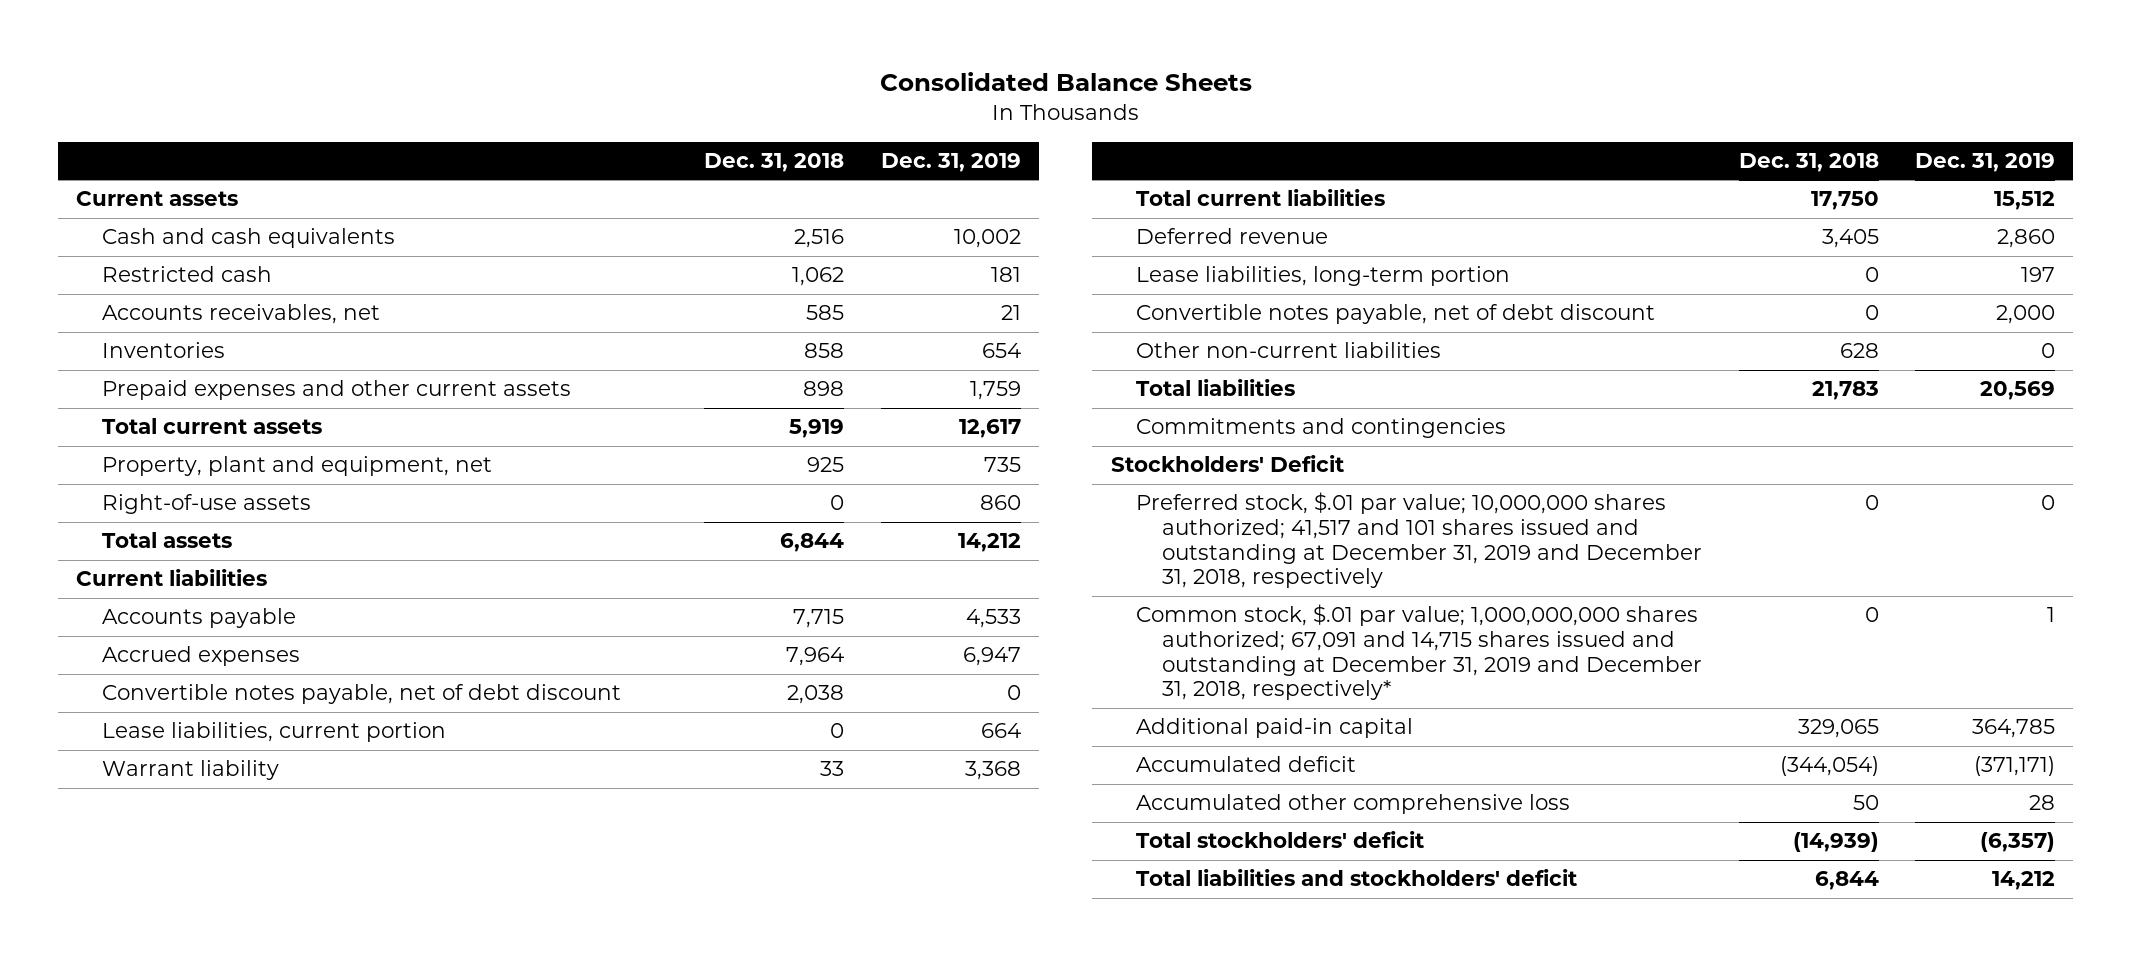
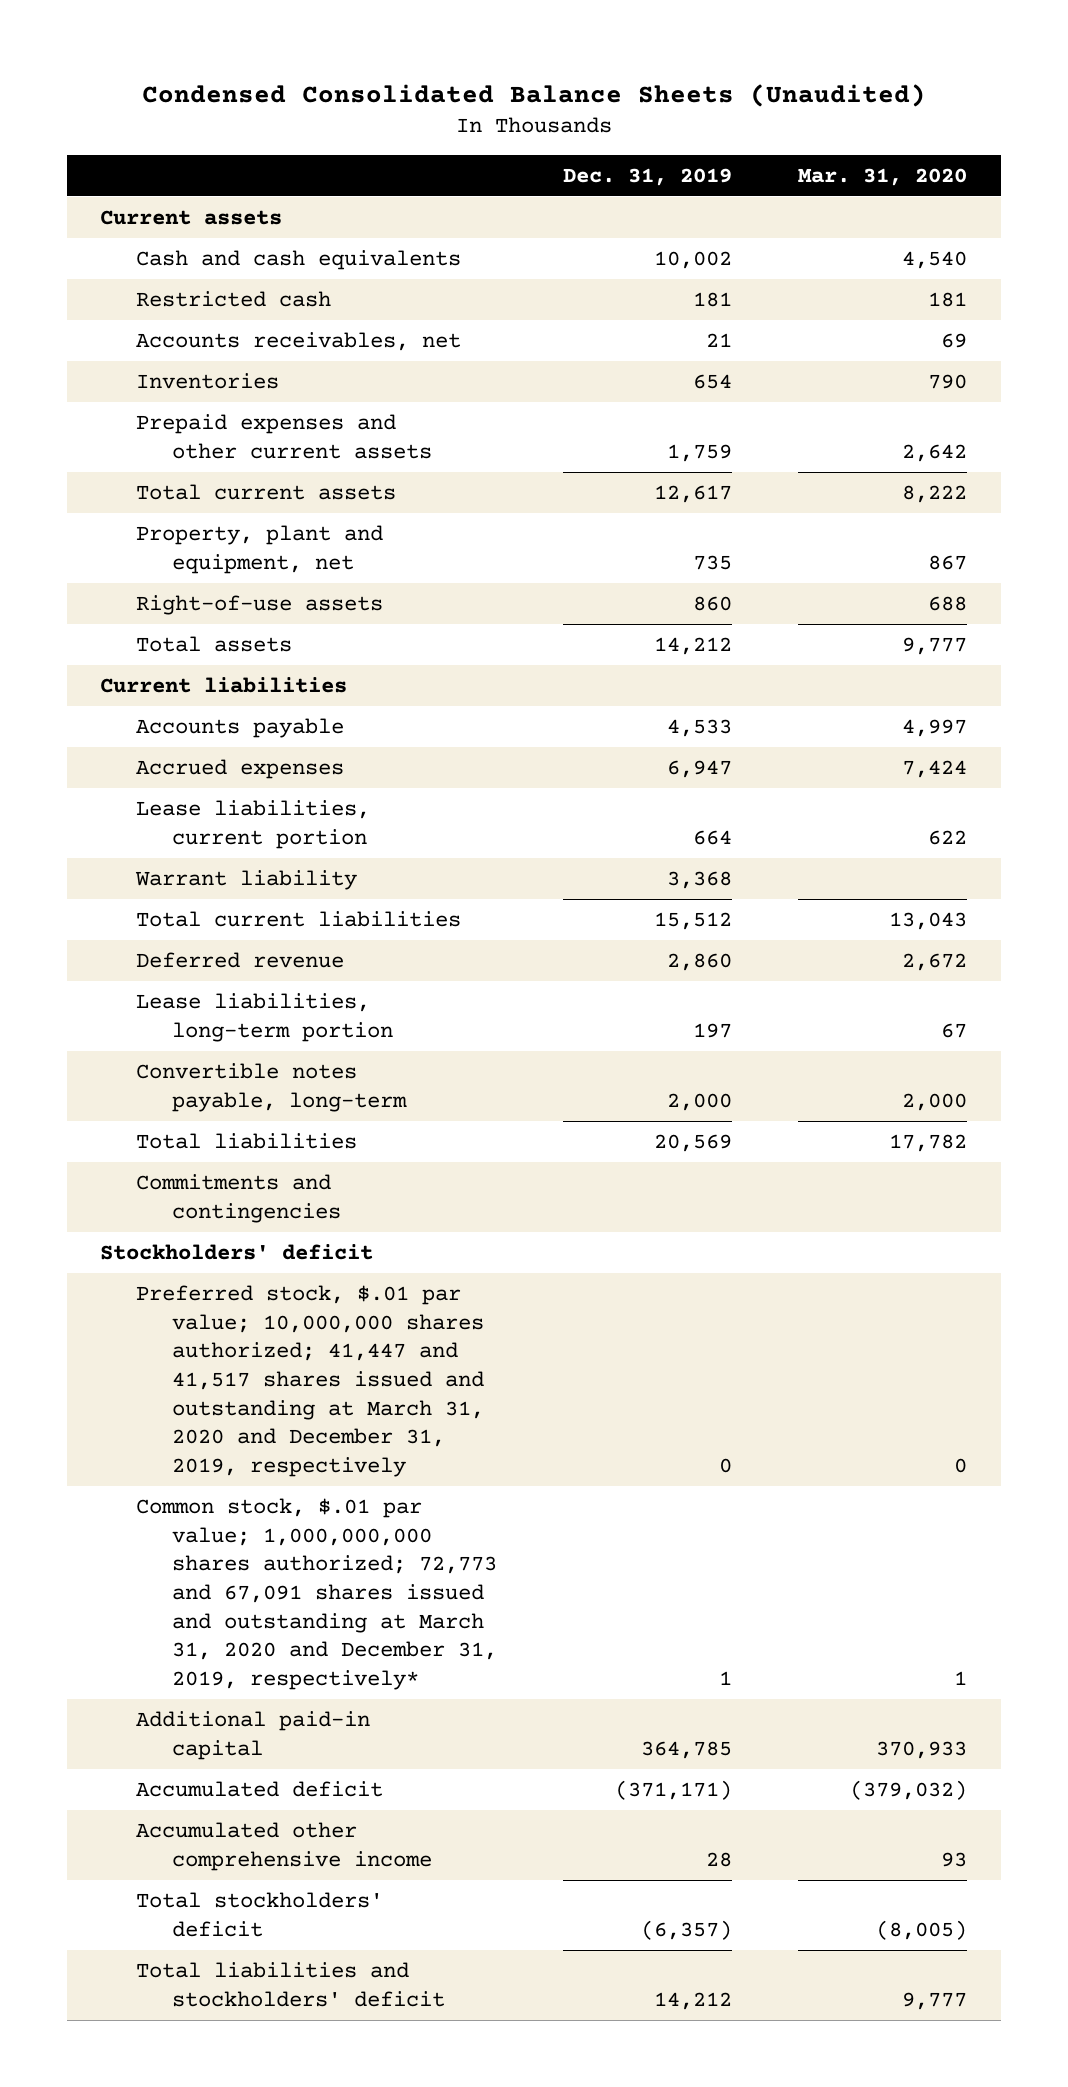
- Consolidated Balance Sheets
+ Condensed Consolidated Balance Sheets (Unaudited)
- | Dec. 31, 2018 | Dec. 31, 2019
+ | Dec. 31, 2019 | Mar. 31, 2020
- Convertible notes payable, net of debt discount | 2,038 | 0
- Convertible notes payable, net of debt discount | 0 | 2,000
- Other non-current liabilities | 628 | 0
+ Convertible notes payable, long-term | 2,000 | 2,000
- Stockholders' Deficit
- Preferred stock, $.01 par value; 10,000,000 shares authorized; 41,517 and 101 shares issued and outstanding at December 31, 2019 and December 31, 2018, respectively | 0 | 0
- Common stock, $.01 par value; 1,000,000,000 shares authorized; 67,091 and 14,715 shares issued and outstanding at December 31, 2019 and December 31, 2018, respectively* | 0 | 1
+ Stockholders' deficit
+ Preferred stock, $.01 par value; 10,000,000 shares authorized; 41,447 and 41,517 shares issued and outstanding at March 31, 2020 and December 31, 2019, respectively | 0 | 0
+ Common stock, $.01 par value; 1,000,000,000 shares authorized; 72,773 and 67,091 shares issued and outstanding at March 31, 2020 and December 31, 2019, respectively* | 1 | 1
- Accumulated other comprehensive loss | 50 | 28
+ Accumulated other comprehensive income | 28 | 93

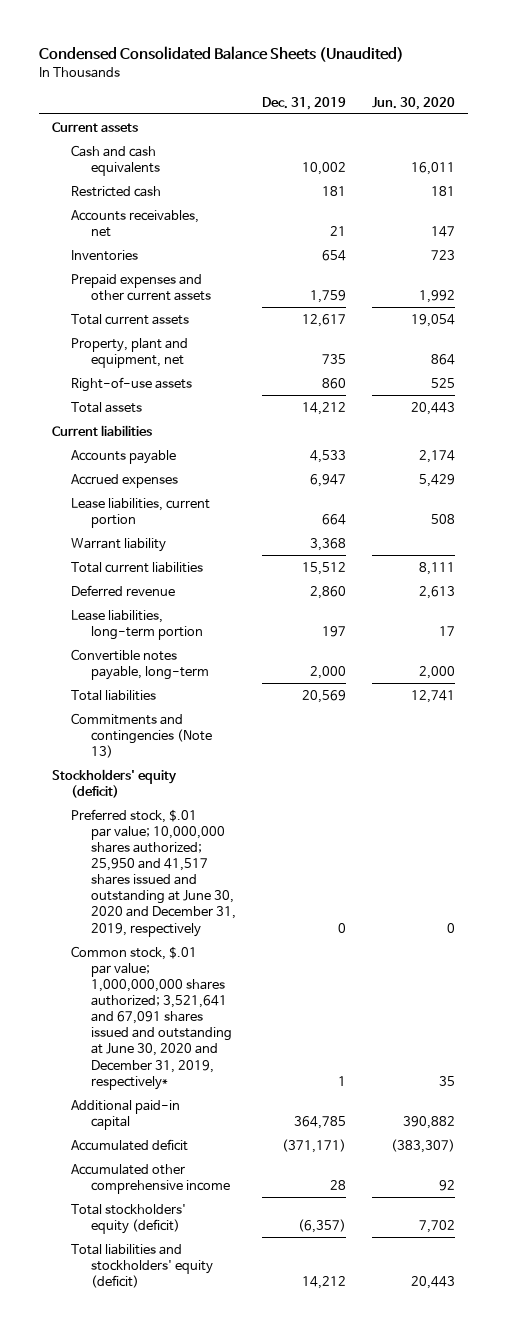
- | Dec. 31, 2019 | Mar. 31, 2020
+ | Dec. 31, 2019 | Jun. 30, 2020
- Commitments and contingencies
- Stockholders' deficit
- Preferred stock, $.01 par value; 10,000,000 shares authorized; 41,447 and 41,517 shares issued and outstanding at March 31, 2020 and December 31, 2019, respectively | 0 | 0
- Common stock, $.01 par value; 1,000,000,000 shares authorized; 72,773 and 67,091 shares issued and outstanding at March 31, 2020 and December 31, 2019, respectively* | 1 | 1
+ Commitments and contingencies (Note 13)
+ Stockholders' equity (deficit)
+ Preferred stock, $.01 par value; 10,000,000 shares authorized; 25,950 and 41,517 shares issued and outstanding at June 30, 2020 and December 31, 2019, respectively | 0 | 0
+ Common stock, $.01 par value; 1,000,000,000 shares authorized; 3,521,641 and 67,091 shares issued and outstanding at June 30, 2020 and December 31, 2019, respectively* | 1 | 35
- Total stockholders' deficit | (6,357) | (8,005)
- Total liabilities and stockholders' deficit | 14,212 | 9,777
+ Total stockholders' equity (deficit) | (6,357) | 7,702
+ Total liabilities and stockholders' equity (deficit) | 14,212 | 20,443

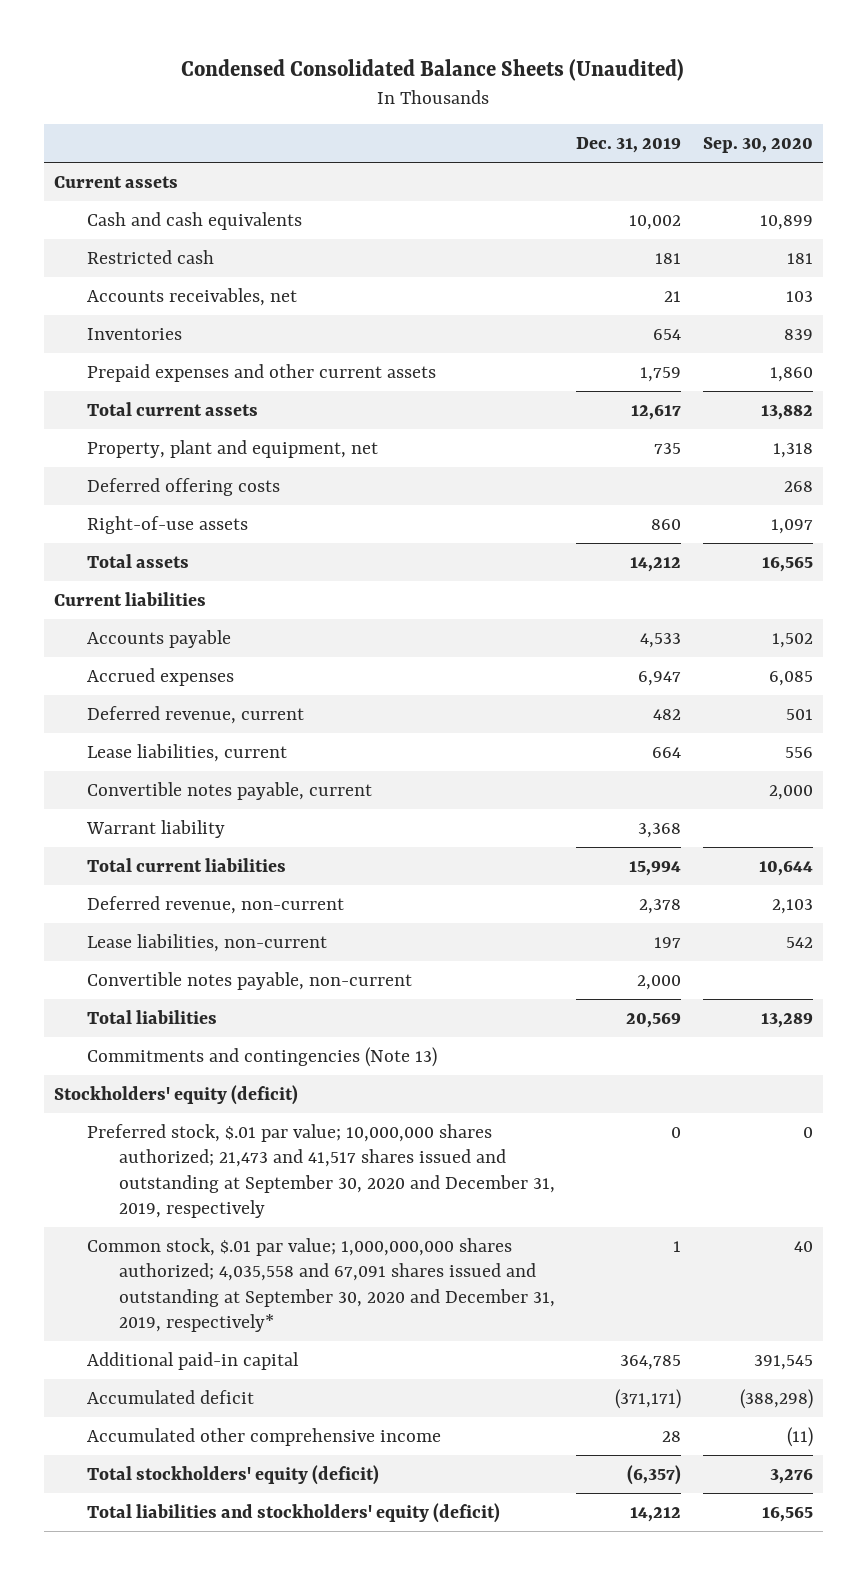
- | Dec. 31, 2019 | Jun. 30, 2020
+ | Dec. 31, 2019 | Sep. 30, 2020
+ Deferred offering costs | | 268
- Lease liabilities, current portion | 664 | 508
+ Deferred revenue, current | 482 | 501
+ Lease liabilities, current | 664 | 556
+ Convertible notes payable, current | | 2,000
- Total current liabilities | 15,512 | 8,111
- Deferred revenue | 2,860 | 2,613
- Lease liabilities, long-term portion | 197 | 17
- Convertible notes payable, long-term | 2,000 | 2,000
+ Total current liabilities | 15,994 | 10,644
+ Deferred revenue, non-current | 2,378 | 2,103
+ Lease liabilities, non-current | 197 | 542
+ Convertible notes payable, non-current | 2,000 |
- Preferred stock, $.01 par value; 10,000,000 shares authorized; 25,950 and 41,517 shares issued and outstanding at June 30, 2020 and December 31, 2019, respectively | 0 | 0
- Common stock, $.01 par value; 1,000,000,000 shares authorized; 3,521,641 and 67,091 shares issued and outstanding at June 30, 2020 and December 31, 2019, respectively* | 1 | 35
+ Preferred stock, $.01 par value; 10,000,000 shares authorized; 21,473 and 41,517 shares issued and outstanding at September 30, 2020 and December 31, 2019, respectively | 0 | 0
+ Common stock, $.01 par value; 1,000,000,000 shares authorized; 4,035,558 and 67,091 shares issued and outstanding at September 30, 2020 and December 31, 2019, respectively* | 1 | 40

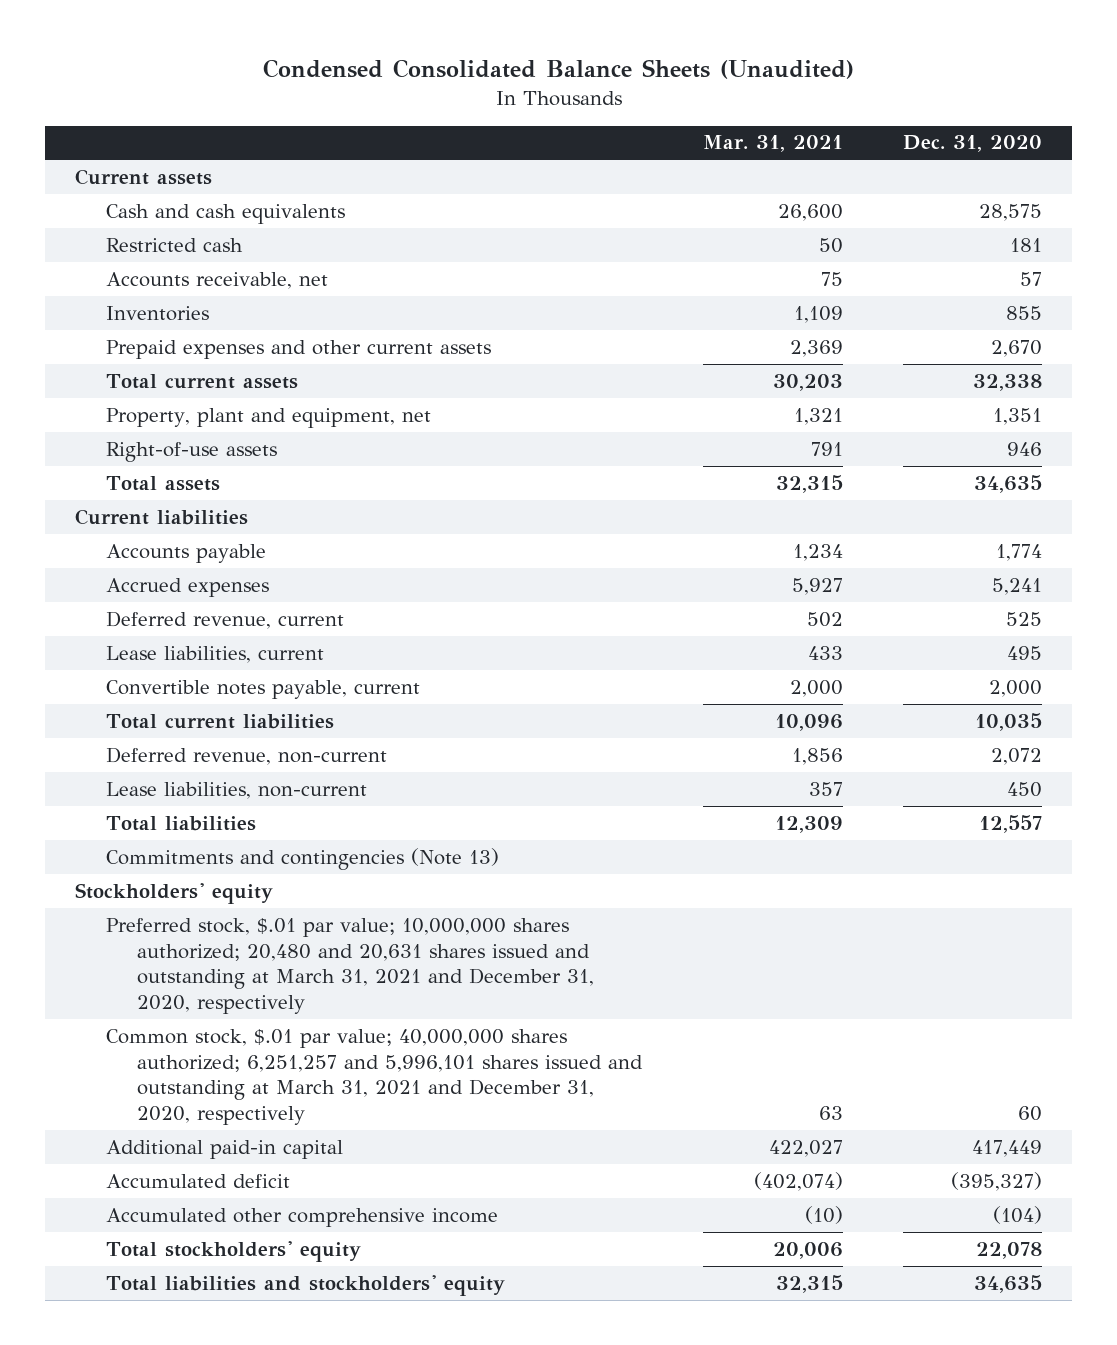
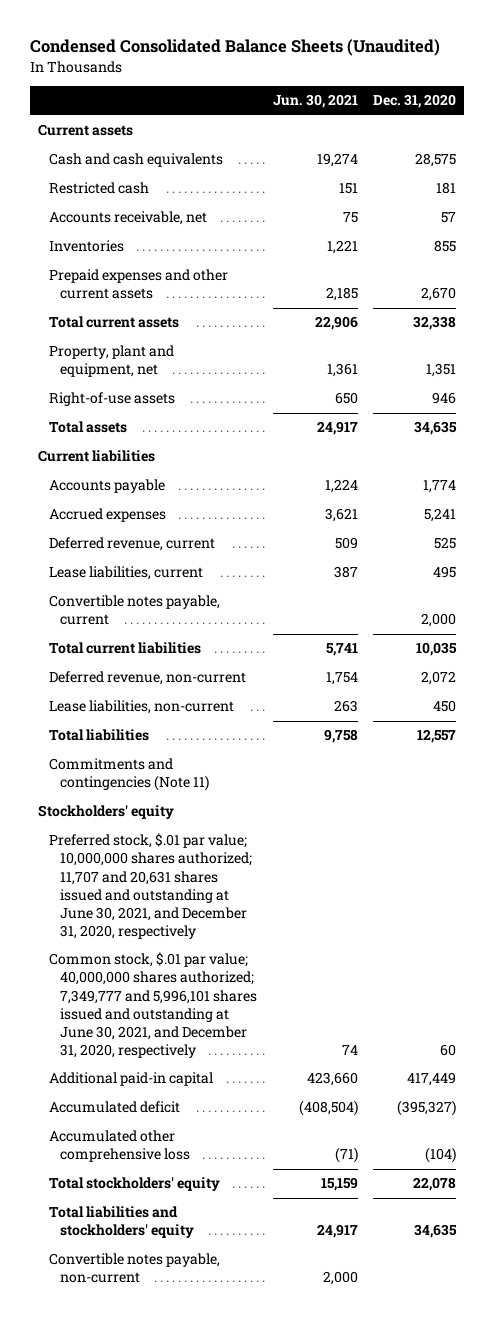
- | Mar. 31, 2021 | Dec. 31, 2020
+ | Jun. 30, 2021 | Dec. 31, 2020
- Commitments and contingencies (Note 13)
+ Commitments and contingencies (Note 11)
- Preferred stock, $.01 par value; 10,000,000 shares authorized; 20,480 and 20,631 shares issued and outstanding at March 31, 2021 and December 31, 2020, respectively
- Common stock, $.01 par value; 40,000,000 shares authorized; 6,251,257 and 5,996,101 shares issued and outstanding at March 31, 2021 and December 31, 2020, respectively | 63 | 60
+ Preferred stock, $.01 par value; 10,000,000 shares authorized; 11,707 and 20,631 shares issued and outstanding at June 30, 2021, and December 31, 2020, respectively
+ Common stock, $.01 par value; 40,000,000 shares authorized; 7,349,777 and 5,996,101 shares issued and outstanding at June 30, 2021, and December 31, 2020, respectively | 74 | 60
- Accumulated other comprehensive income | (10) | (104)
+ Accumulated other comprehensive loss | (71) | (104)
+ Convertible notes payable, non-current | 2,000 |

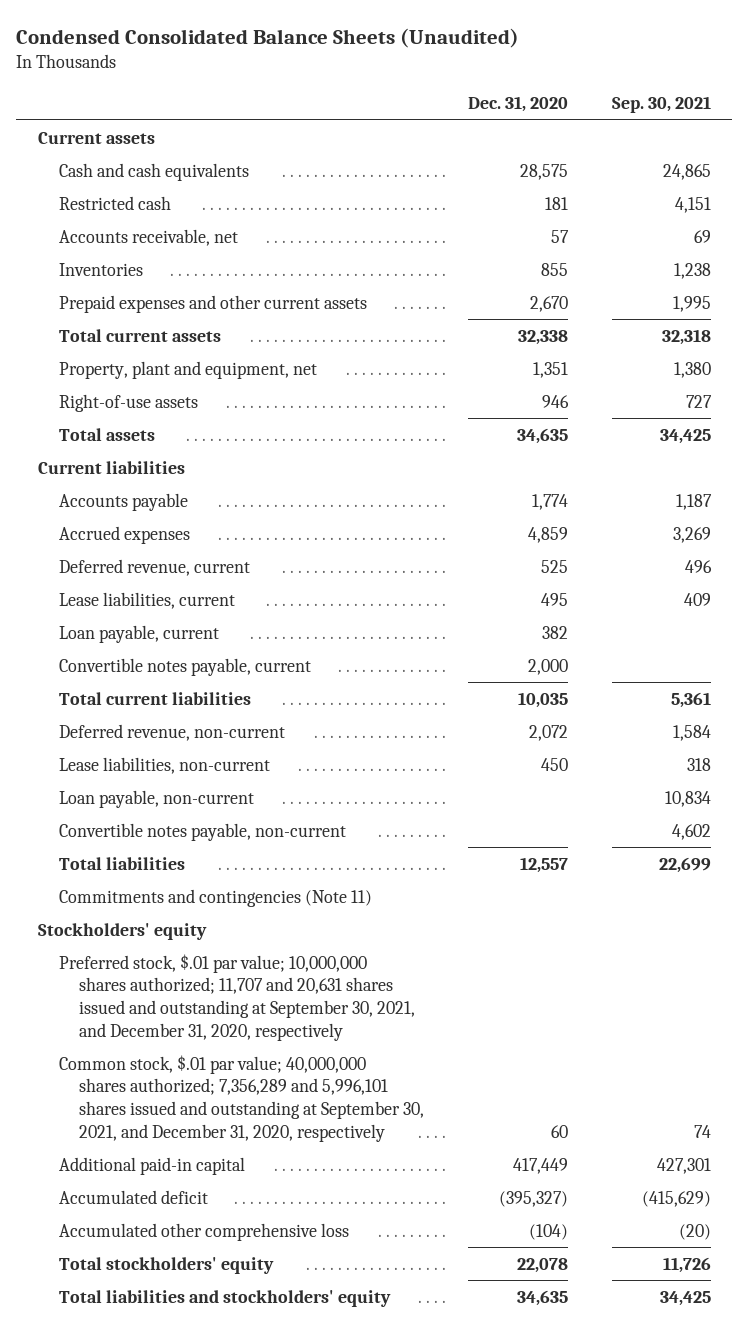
- | Jun. 30, 2021 | Dec. 31, 2020
+ | Dec. 31, 2020 | Sep. 30, 2021
- Accrued expenses | 3,621 | 5,241
+ Accrued expenses | 4,859 | 3,269
+ Loan payable, current | 382 |
+ Loan payable, non-current | | 10,834
moved up: Convertible notes payable, non-current | | 4,602
- Preferred stock, $.01 par value; 10,000,000 shares authorized; 11,707 and 20,631 shares issued and outstanding at June 30, 2021, and December 31, 2020, respectively
- Common stock, $.01 par value; 40,000,000 shares authorized; 7,349,777 and 5,996,101 shares issued and outstanding at June 30, 2021, and December 31, 2020, respectively | 74 | 60
+ Preferred stock, $.01 par value; 10,000,000 shares authorized; 11,707 and 20,631 shares issued and outstanding at September 30, 2021, and December 31, 2020, respectively
+ Common stock, $.01 par value; 40,000,000 shares authorized; 7,356,289 and 5,996,101 shares issued and outstanding at September 30, 2021, and December 31, 2020, respectively | 60 | 74

